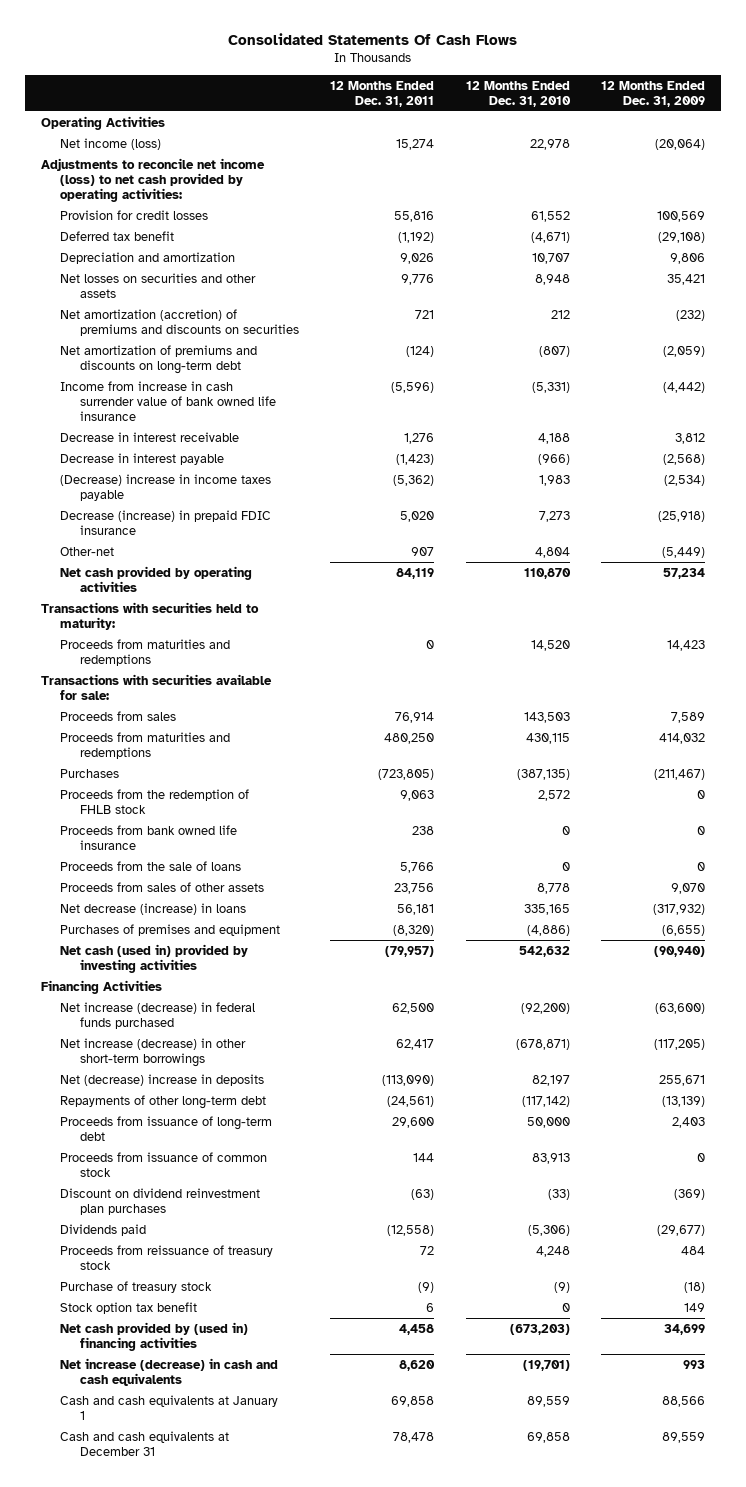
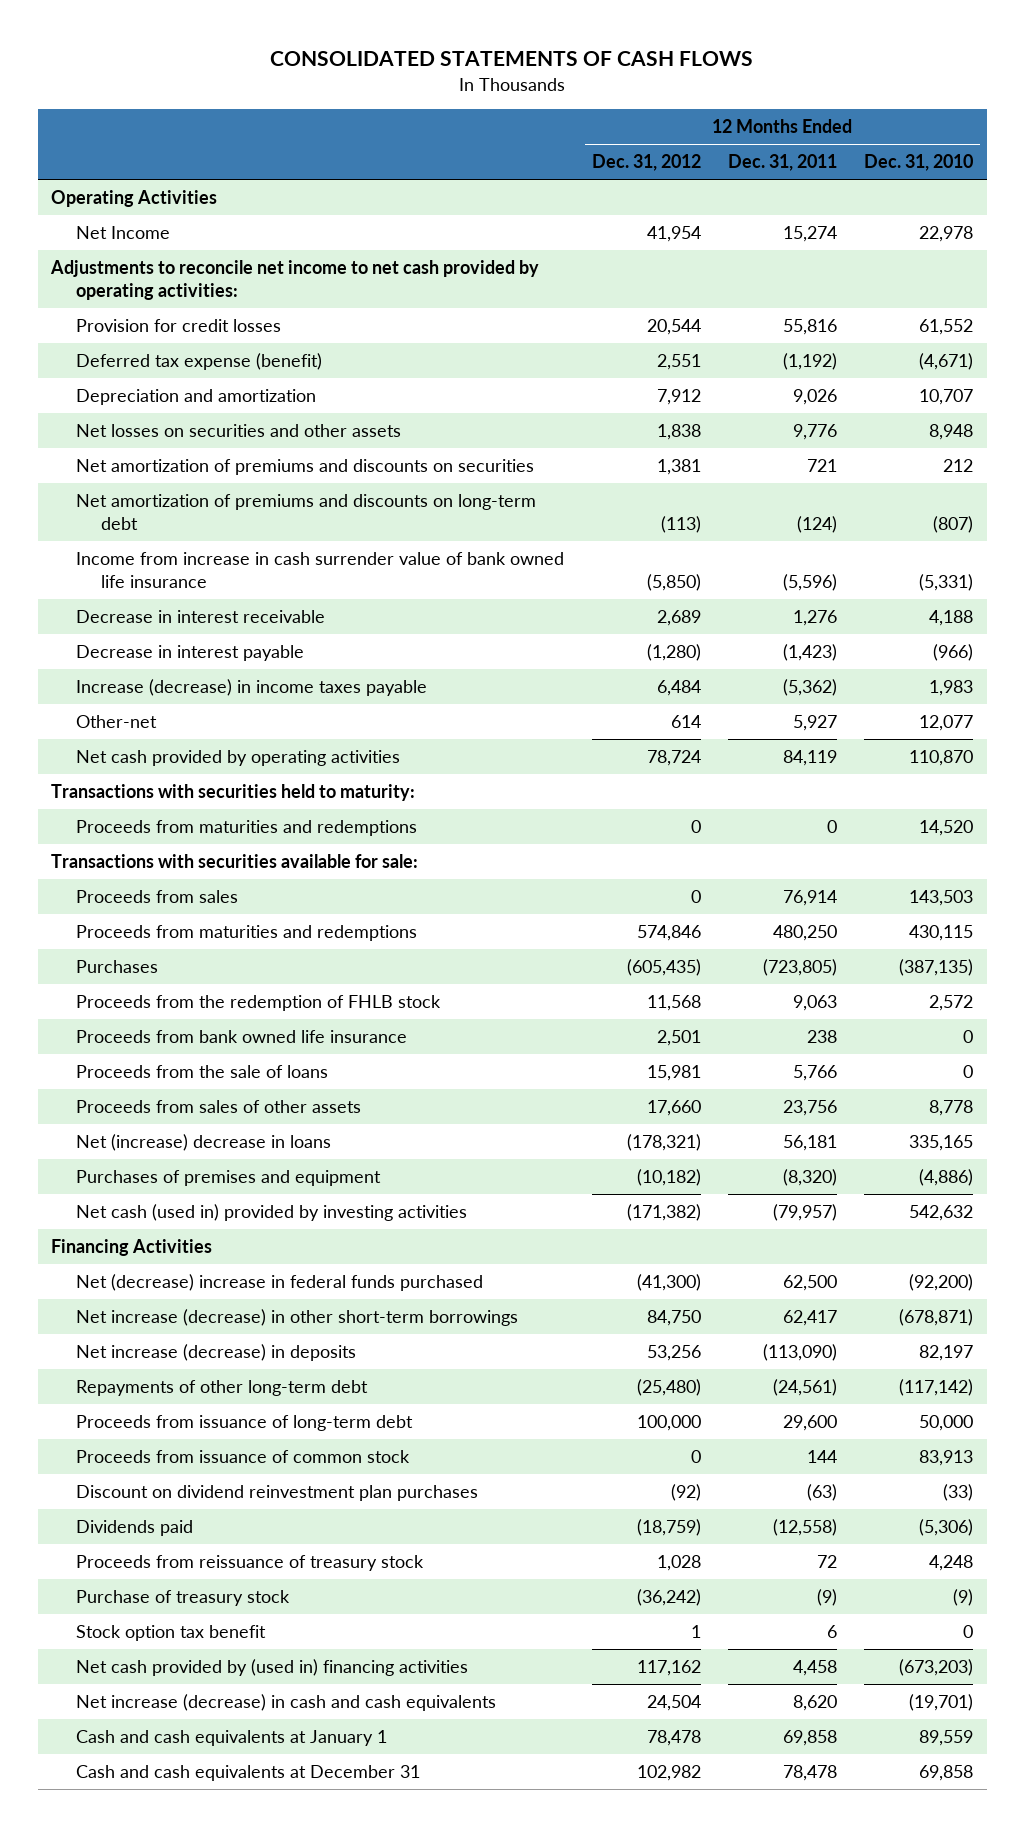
- Consolidated Statements Of Cash Flows
+ CONSOLIDATED STATEMENTS OF CASH FLOWS
- | 12 Months Ended Dec. 31, 2011 | 12 Months Ended Dec. 31, 2010 | 12 Months Ended Dec. 31, 2009
+ | 12 Months Ended Dec. 31, 2012 | 12 Months Ended Dec. 31, 2011 | 12 Months Ended Dec. 31, 2010
- Net income (loss) | 15,274 | 22,978 | (20,064)
- Adjustments to reconcile net income (loss) to net cash provided by operating activities:
+ Net Income | 41,954 | 15,274 | 22,978
+ Adjustments to reconcile net income to net cash provided by operating activities:
- Deferred tax benefit | (1,192) | (4,671) | (29,108)
+ Deferred tax expense (benefit) | 2,551 | (1,192) | (4,671)
- Net amortization (accretion) of premiums and discounts on securities | 721 | 212 | (232)
+ Net amortization of premiums and discounts on securities | 1,381 | 721 | 212
- (Decrease) increase in income taxes payable | (5,362) | 1,983 | (2,534)
- Decrease (increase) in prepaid FDIC insurance | 5,020 | 7,273 | (25,918)
- Other-net | 907 | 4,804 | (5,449)
+ Increase (decrease) in income taxes payable | 6,484 | (5,362) | 1,983
+ Other-net | 614 | 5,927 | 12,077
- Net decrease (increase) in loans | 56,181 | 335,165 | (317,932)
+ Net (increase) decrease in loans | (178,321) | 56,181 | 335,165
- Net increase (decrease) in federal funds purchased | 62,500 | (92,200) | (63,600)
+ Net (decrease) increase in federal funds purchased | (41,300) | 62,500 | (92,200)
- Net (decrease) increase in deposits | (113,090) | 82,197 | 255,671
+ Net increase (decrease) in deposits | 53,256 | (113,090) | 82,197

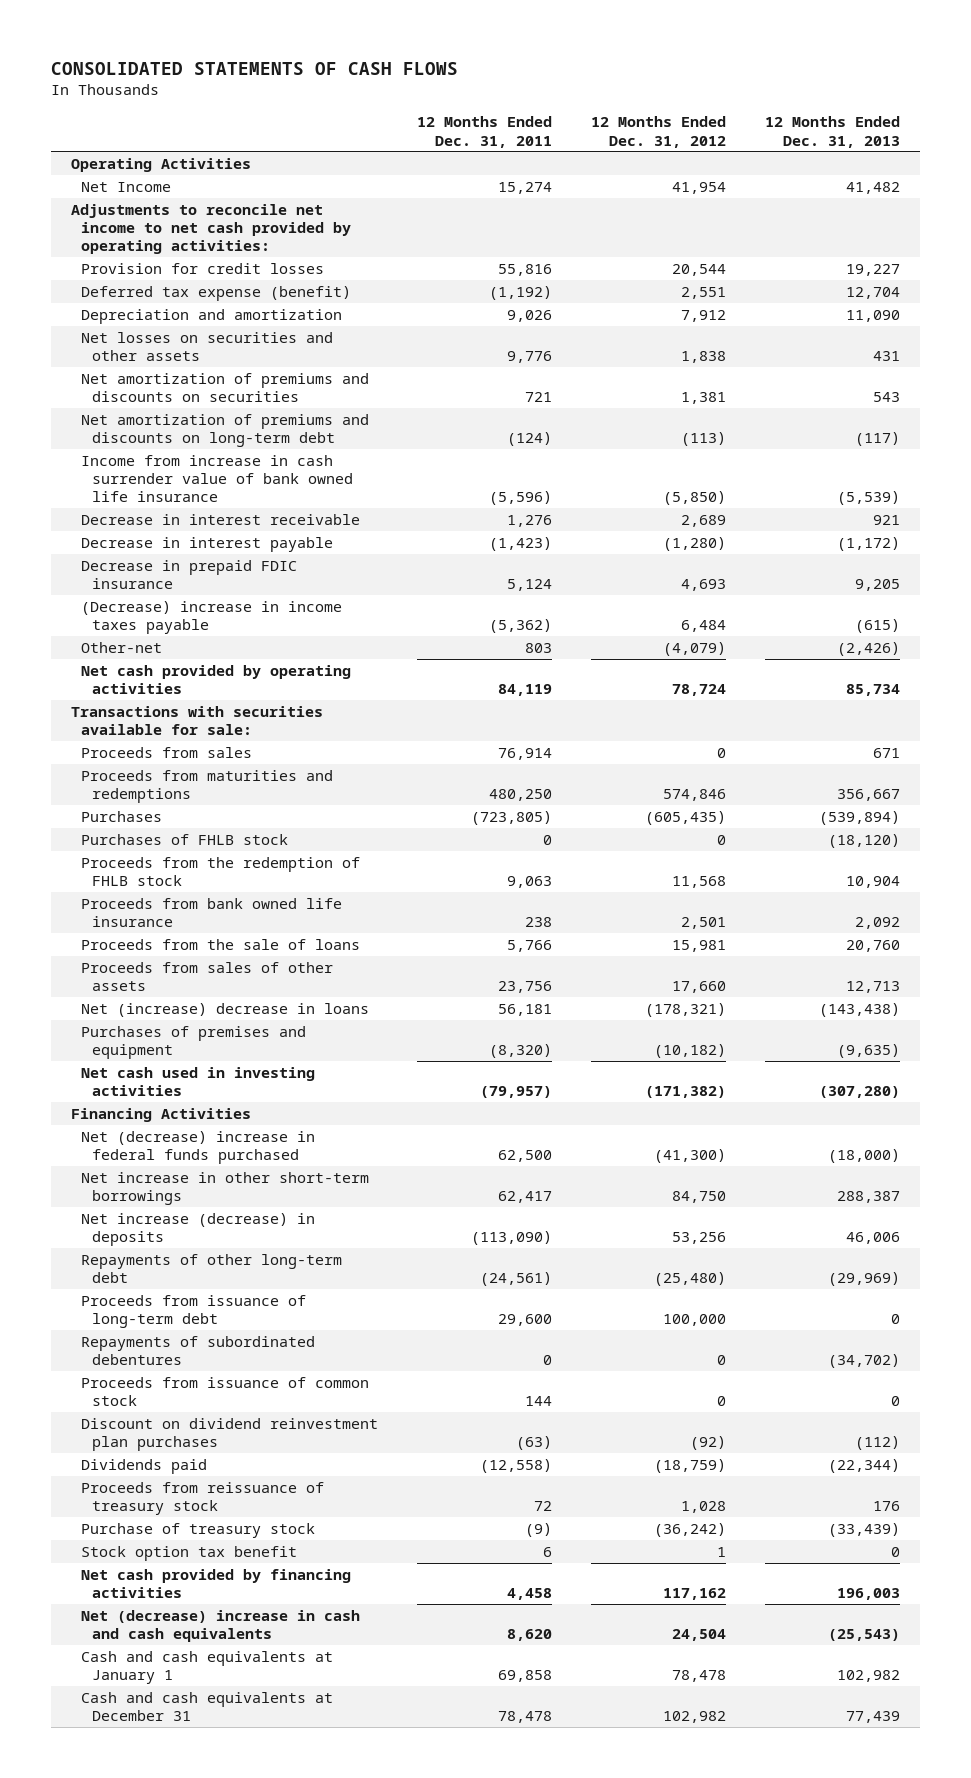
- | 12 Months Ended Dec. 31, 2012 | 12 Months Ended Dec. 31, 2011 | 12 Months Ended Dec. 31, 2010
+ | 12 Months Ended Dec. 31, 2011 | 12 Months Ended Dec. 31, 2012 | 12 Months Ended Dec. 31, 2013
- Increase (decrease) in income taxes payable | 6,484 | (5,362) | 1,983
- Other-net | 614 | 5,927 | 12,077
+ Decrease in prepaid FDIC insurance | 5,124 | 4,693 | 9,205
+ (Decrease) increase in income taxes payable | (5,362) | 6,484 | (615)
+ Other-net | 803 | (4,079) | (2,426)
- Transactions with securities held to maturity:
- Proceeds from maturities and redemptions | 0 | 0 | 14,520
+ Purchases of FHLB stock | 0 | 0 | (18,120)
- Net cash (used in) provided by investing activities | (171,382) | (79,957) | 542,632
+ Net cash used in investing activities | (79,957) | (171,382) | (307,280)
- Net increase (decrease) in other short-term borrowings | 84,750 | 62,417 | (678,871)
+ Net increase in other short-term borrowings | 62,417 | 84,750 | 288,387
+ Repayments of subordinated debentures | 0 | 0 | (34,702)
- Net cash provided by (used in) financing activities | 117,162 | 4,458 | (673,203)
- Net increase (decrease) in cash and cash equivalents | 24,504 | 8,620 | (19,701)
+ Net cash provided by financing activities | 4,458 | 117,162 | 196,003
+ Net (decrease) increase in cash and cash equivalents | 8,620 | 24,504 | (25,543)

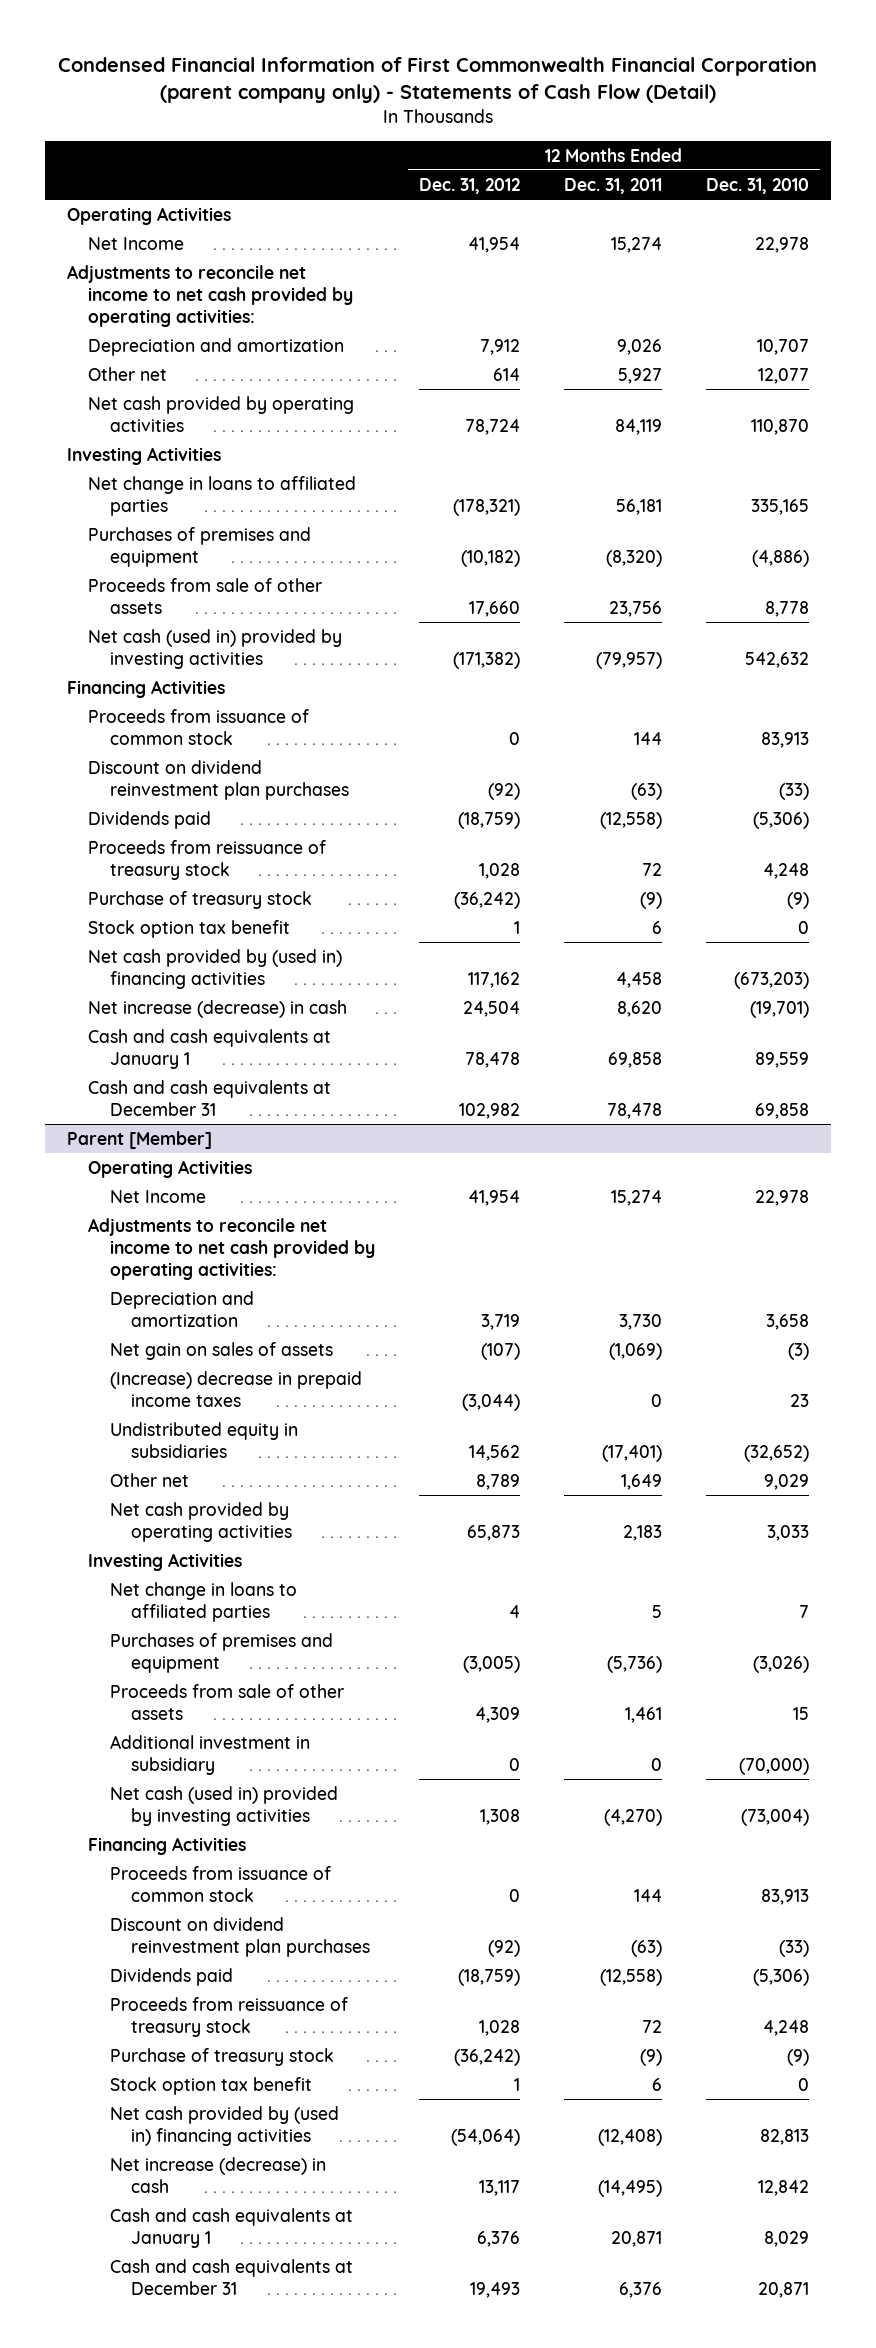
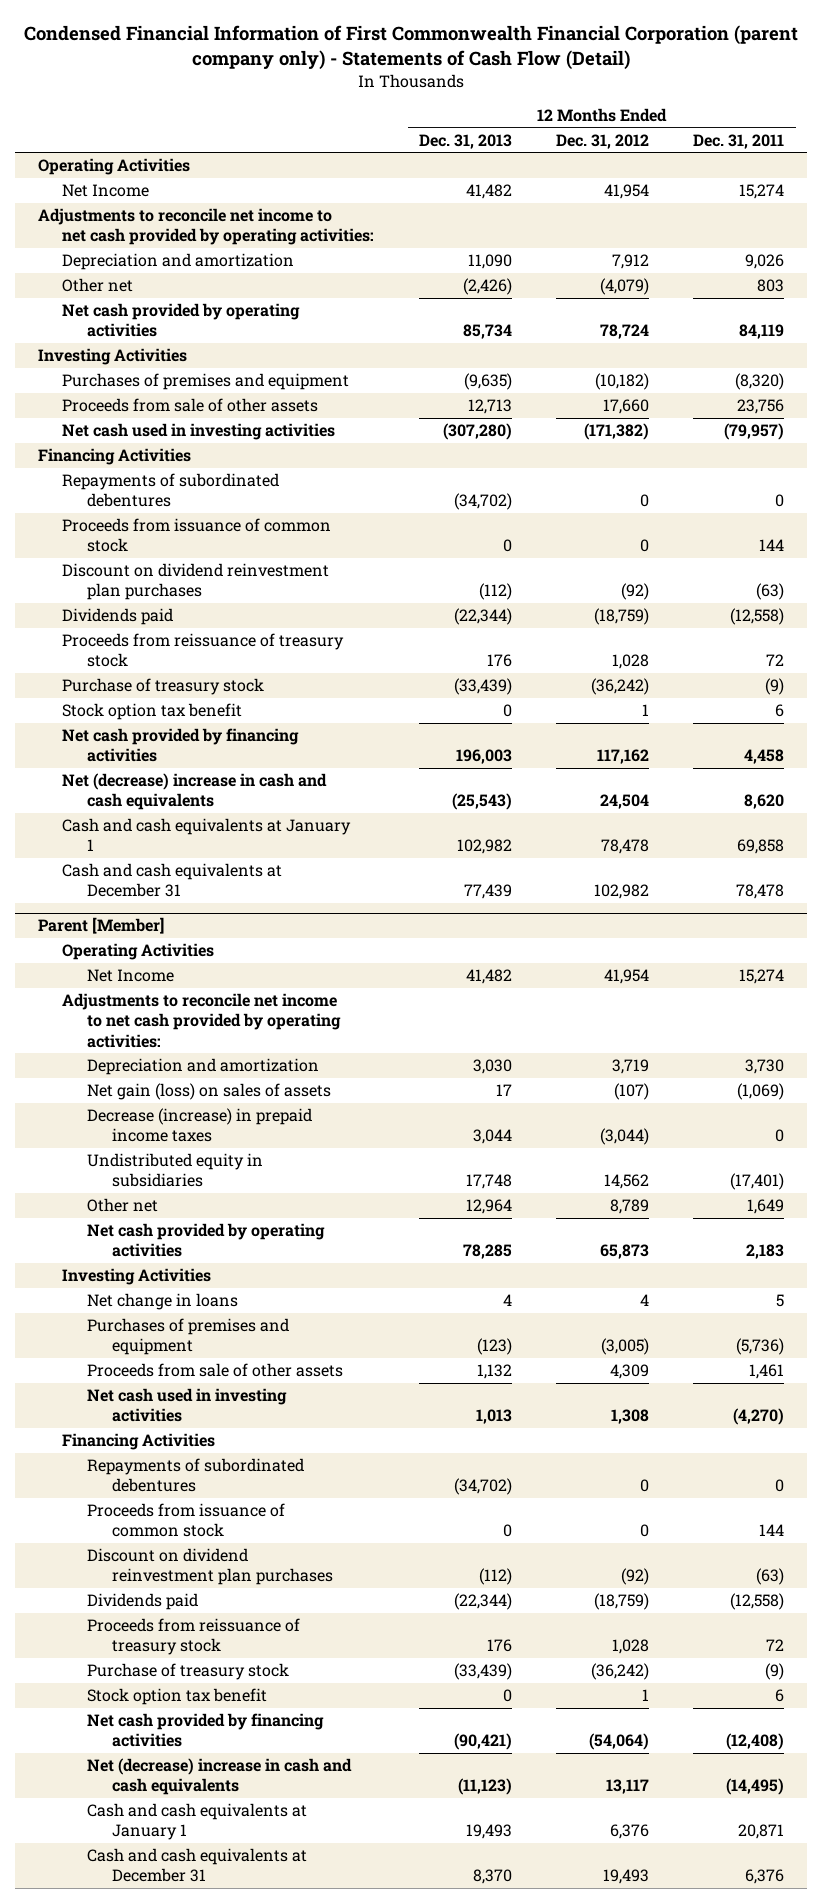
- | 12 Months Ended Dec. 31, 2012 | 12 Months Ended Dec. 31, 2011 | 12 Months Ended Dec. 31, 2010
+ | 12 Months Ended Dec. 31, 2013 | 12 Months Ended Dec. 31, 2012 | 12 Months Ended Dec. 31, 2011
- Other net | 614 | 5,927 | 12,077
+ Other net | (2,426) | (4,079) | 803
- Net change in loans to affiliated parties | (178,321) | 56,181 | 335,165
- Net cash (used in) provided by investing activities | (171,382) | (79,957) | 542,632
+ Net cash used in investing activities | (307,280) | (171,382) | (79,957)
+ Repayments of subordinated debentures | (34,702) | 0 | 0
- Net cash provided by (used in) financing activities | 117,162 | 4,458 | (673,203)
- Net increase (decrease) in cash | 24,504 | 8,620 | (19,701)
+ Net cash provided by financing activities | 196,003 | 117,162 | 4,458
+ Net (decrease) increase in cash and cash equivalents | (25,543) | 24,504 | 8,620
@ Parent [Member]
- Net gain on sales of assets | (107) | (1,069) | (3)
- (Increase) decrease in prepaid income taxes | (3,044) | 0 | 23
+ Net gain (loss) on sales of assets | 17 | (107) | (1,069)
+ Decrease (increase) in prepaid income taxes | 3,044 | (3,044) | 0
- Net change in loans to affiliated parties | 4 | 5 | 7
+ Net change in loans | 4 | 4 | 5
- Additional investment in subsidiary | 0 | 0 | (70,000)
- Net cash (used in) provided by investing activities | 1,308 | (4,270) | (73,004)
+ Net cash used in investing activities | 1,013 | 1,308 | (4,270)
+ Repayments of subordinated debentures | (34,702) | 0 | 0
- Net cash provided by (used in) financing activities | (54,064) | (12,408) | 82,813
- Net increase (decrease) in cash | 13,117 | (14,495) | 12,842
+ Net cash provided by financing activities | (90,421) | (54,064) | (12,408)
+ Net (decrease) increase in cash and cash equivalents | (11,123) | 13,117 | (14,495)

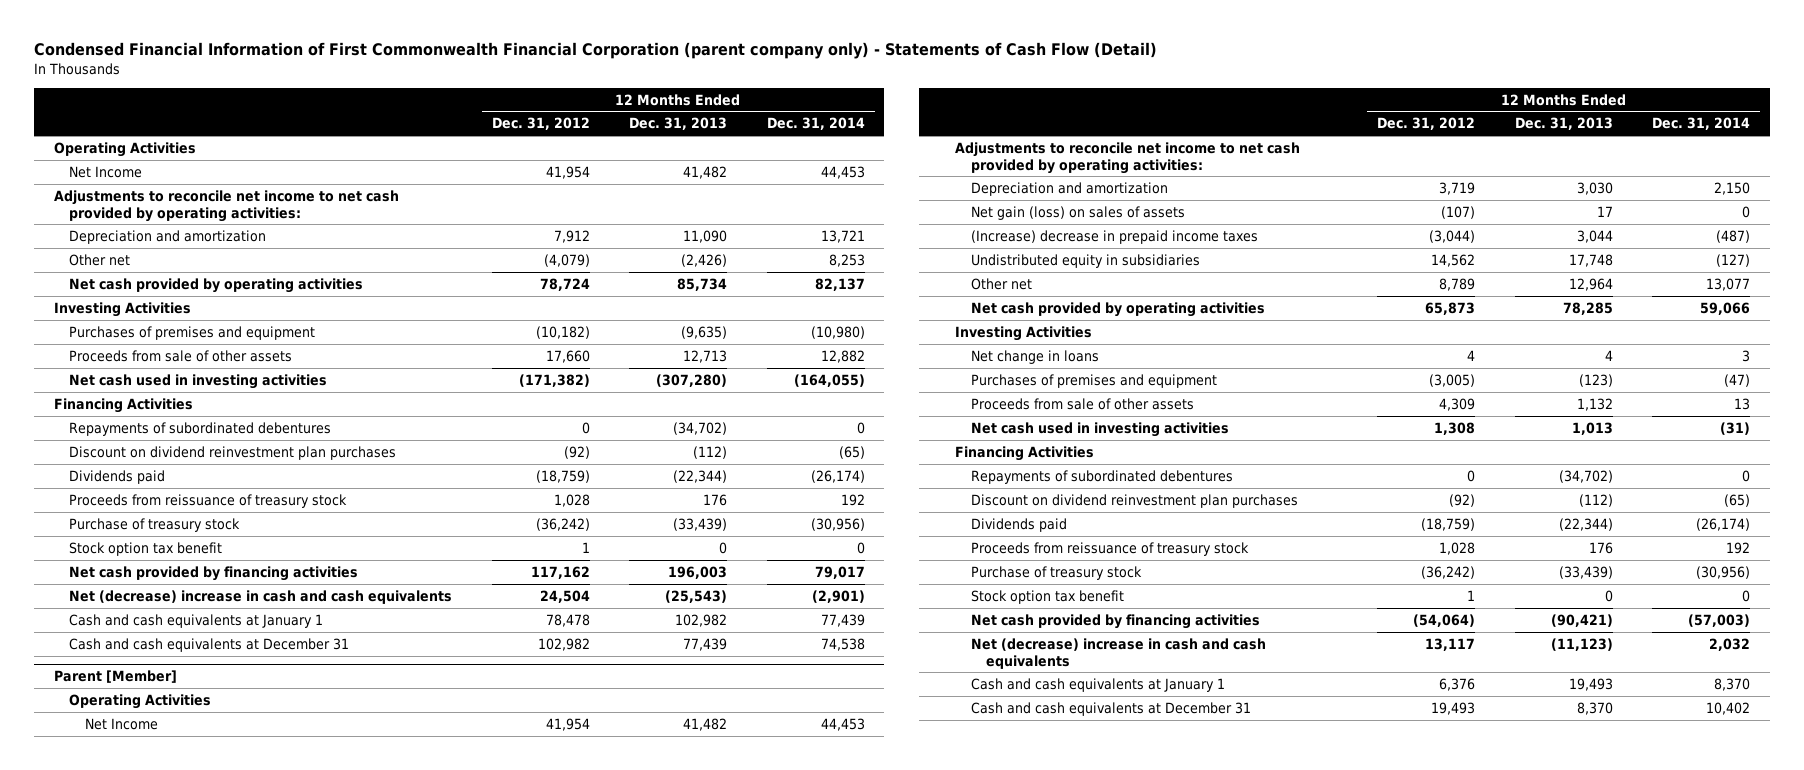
- | 12 Months Ended Dec. 31, 2013 | 12 Months Ended Dec. 31, 2012 | 12 Months Ended Dec. 31, 2011
+ | 12 Months Ended Dec. 31, 2012 | 12 Months Ended Dec. 31, 2013 | 12 Months Ended Dec. 31, 2014
- Proceeds from issuance of common stock | 0 | 0 | 144
@ Parent [Member]
- Decrease (increase) in prepaid income taxes | 3,044 | (3,044) | 0
+ (Increase) decrease in prepaid income taxes | (3,044) | 3,044 | (487)
- Proceeds from issuance of common stock | 0 | 0 | 144

